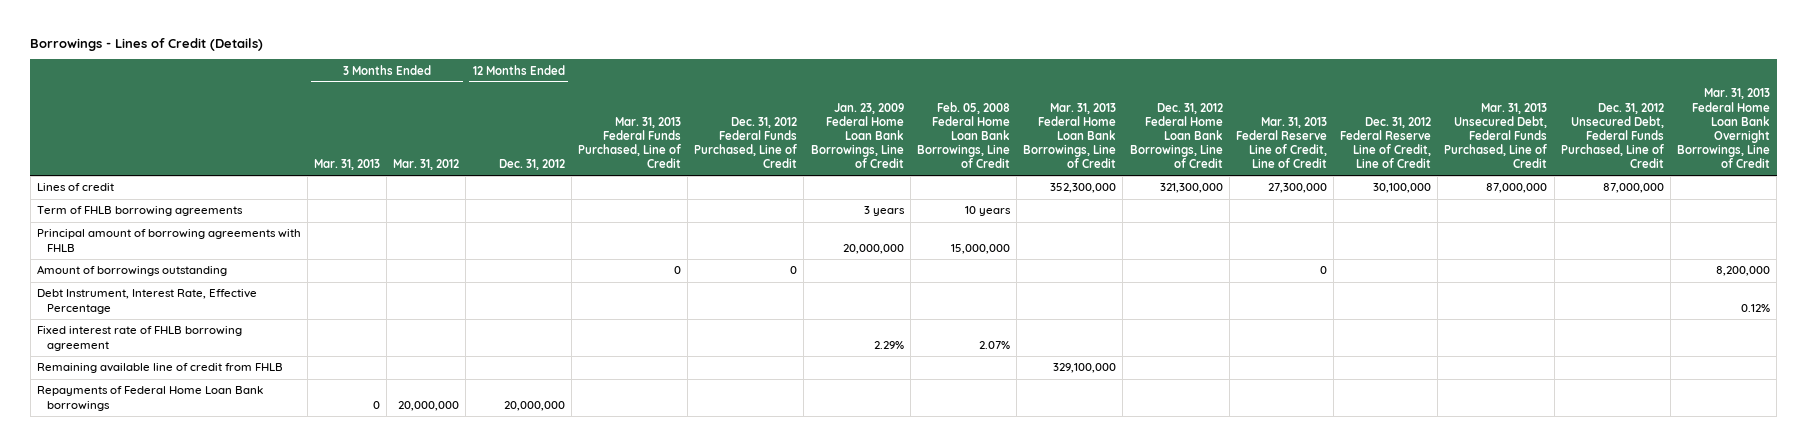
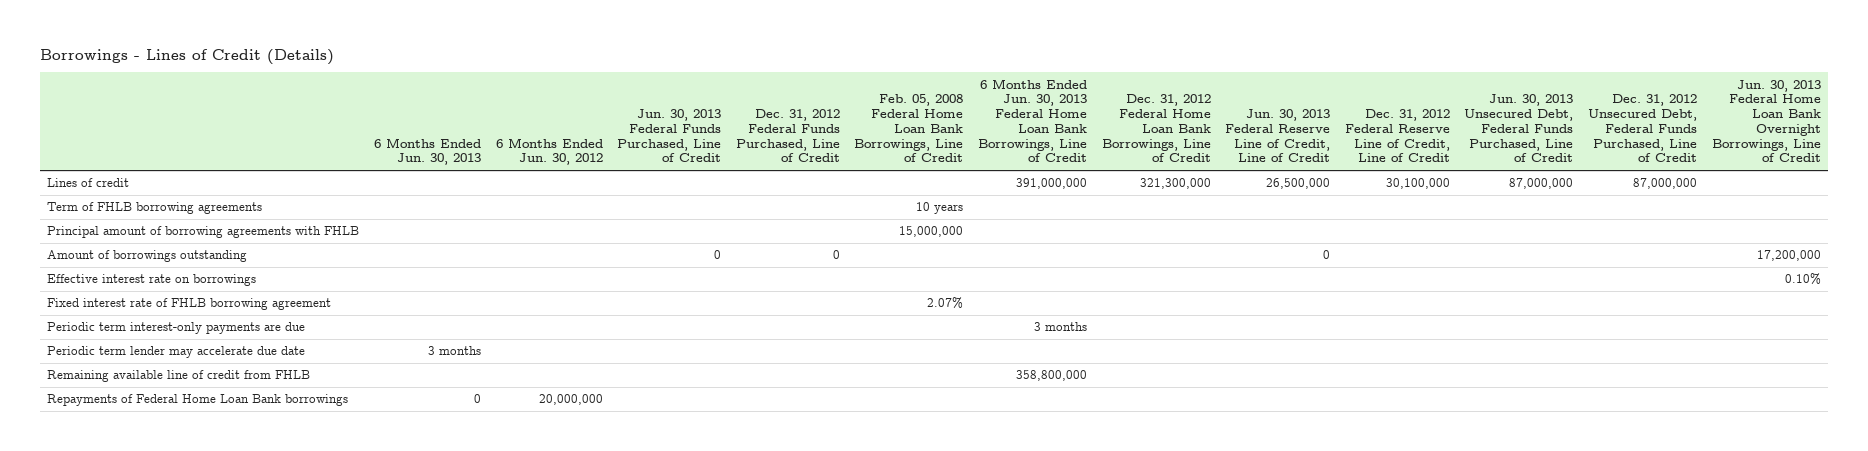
- | 3 Months Ended Mar. 31, 2013 | 3 Months Ended Mar. 31, 2012 | 12 Months Ended Dec. 31, 2012 | Mar. 31, 2013 Federal Funds Purchased, Line of Credit | Dec. 31, 2012 Federal Funds Purchased, Line of Credit | Jan. 23, 2009 Federal Home Loan Bank Borrowings, Line of Credit | Feb. 05, 2008 Federal Home Loan Bank Borrowings, Line of Credit | Mar. 31, 2013 Federal Home Loan Bank Borrowings, Line of Credit | Dec. 31, 2012 Federal Home Loan Bank Borrowings, Line of Credit | Mar. 31, 2013 Federal Reserve Line of Credit, Line of Credit | Dec. 31, 2012 Federal Reserve Line of Credit, Line of Credit | Mar. 31, 2013 Unsecured Debt, Federal Funds Purchased, Line of Credit | Dec. 31, 2012 Unsecured Debt, Federal Funds Purchased, Line of Credit | Mar. 31, 2013 Federal Home Loan Bank Overnight Borrowings, Line of Credit
+ | 6 Months Ended Jun. 30, 2013 | 6 Months Ended Jun. 30, 2012 | Jun. 30, 2013 Federal Funds Purchased, Line of Credit | Dec. 31, 2012 Federal Funds Purchased, Line of Credit | Feb. 05, 2008 Federal Home Loan Bank Borrowings, Line of Credit | 6 Months Ended Jun. 30, 2013 Federal Home Loan Bank Borrowings, Line of Credit | Dec. 31, 2012 Federal Home Loan Bank Borrowings, Line of Credit | Jun. 30, 2013 Federal Reserve Line of Credit, Line of Credit | Dec. 31, 2012 Federal Reserve Line of Credit, Line of Credit | Jun. 30, 2013 Unsecured Debt, Federal Funds Purchased, Line of Credit | Dec. 31, 2012 Unsecured Debt, Federal Funds Purchased, Line of Credit | Jun. 30, 2013 Federal Home Loan Bank Overnight Borrowings, Line of Credit
- Debt Instrument, Interest Rate, Effective Percentage | | | | | | | | | | | | | | 0.12%
+ Effective interest rate on borrowings | | | | | | | | | | | | 0.10%
+ Periodic term interest-only payments are due | | | | | | 3 months | | | | | |
+ Periodic term lender may accelerate due date | 3 months | | | | | | | | | | |

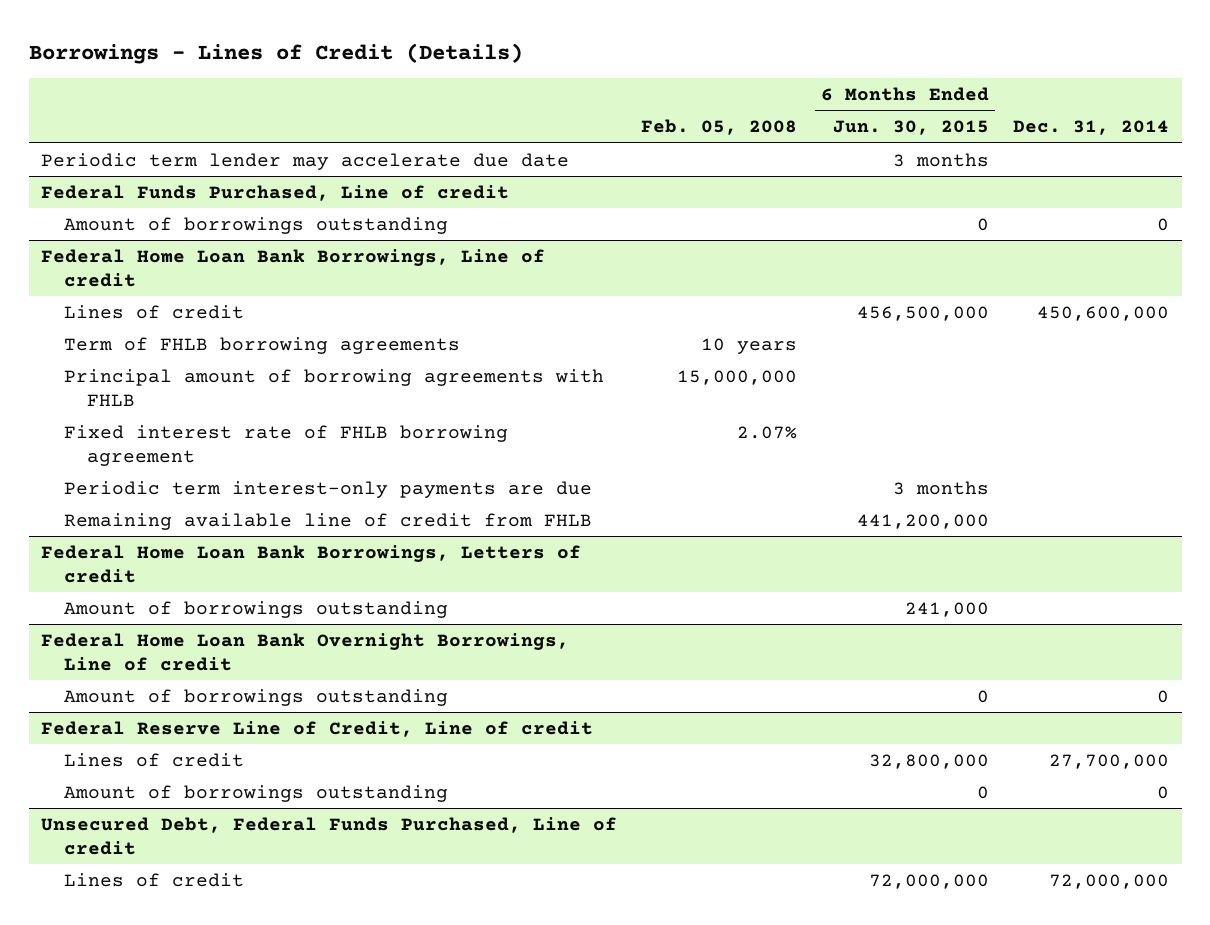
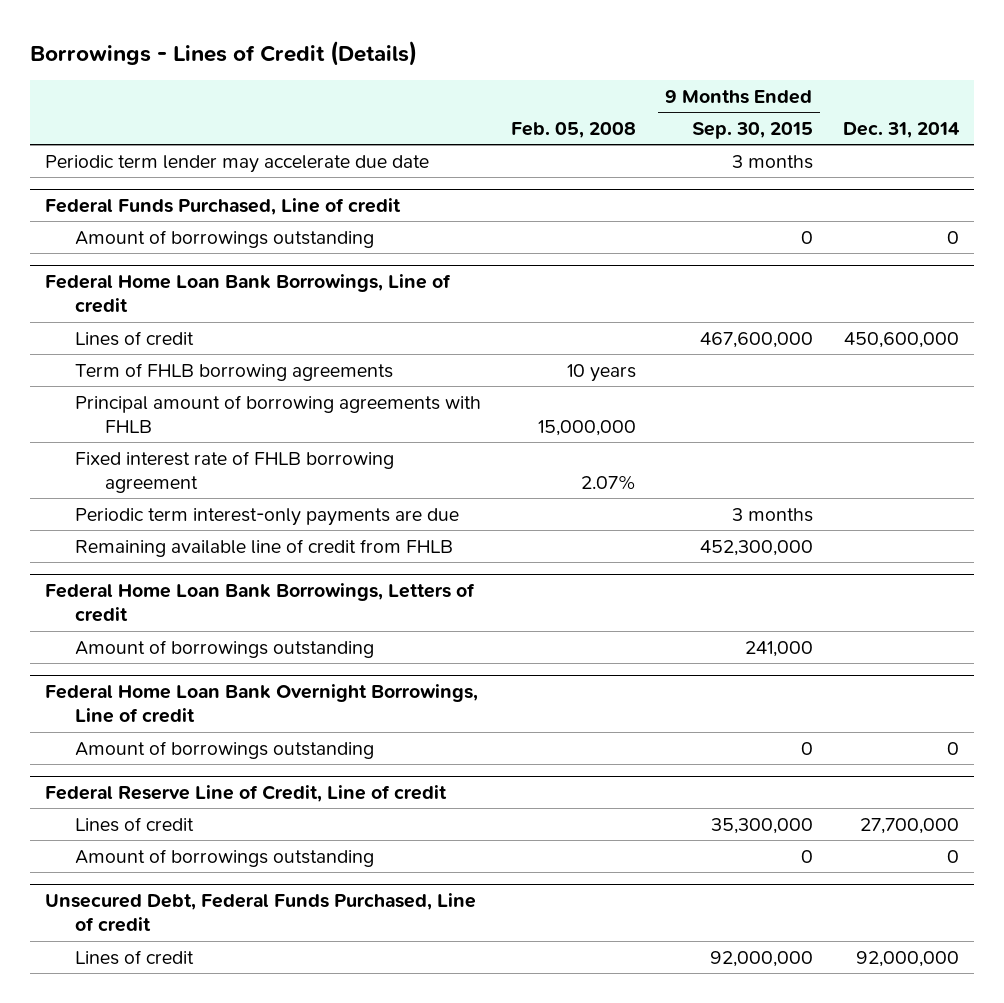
- | Feb. 05, 2008 | 6 Months Ended Jun. 30, 2015 | Dec. 31, 2014
+ | Feb. 05, 2008 | 9 Months Ended Sep. 30, 2015 | Dec. 31, 2014
@ Unsecured Debt, Federal Funds Purchased, Line of credit
- Lines of credit | | 72,000,000 | 72,000,000
+ Lines of credit | | 92,000,000 | 92,000,000

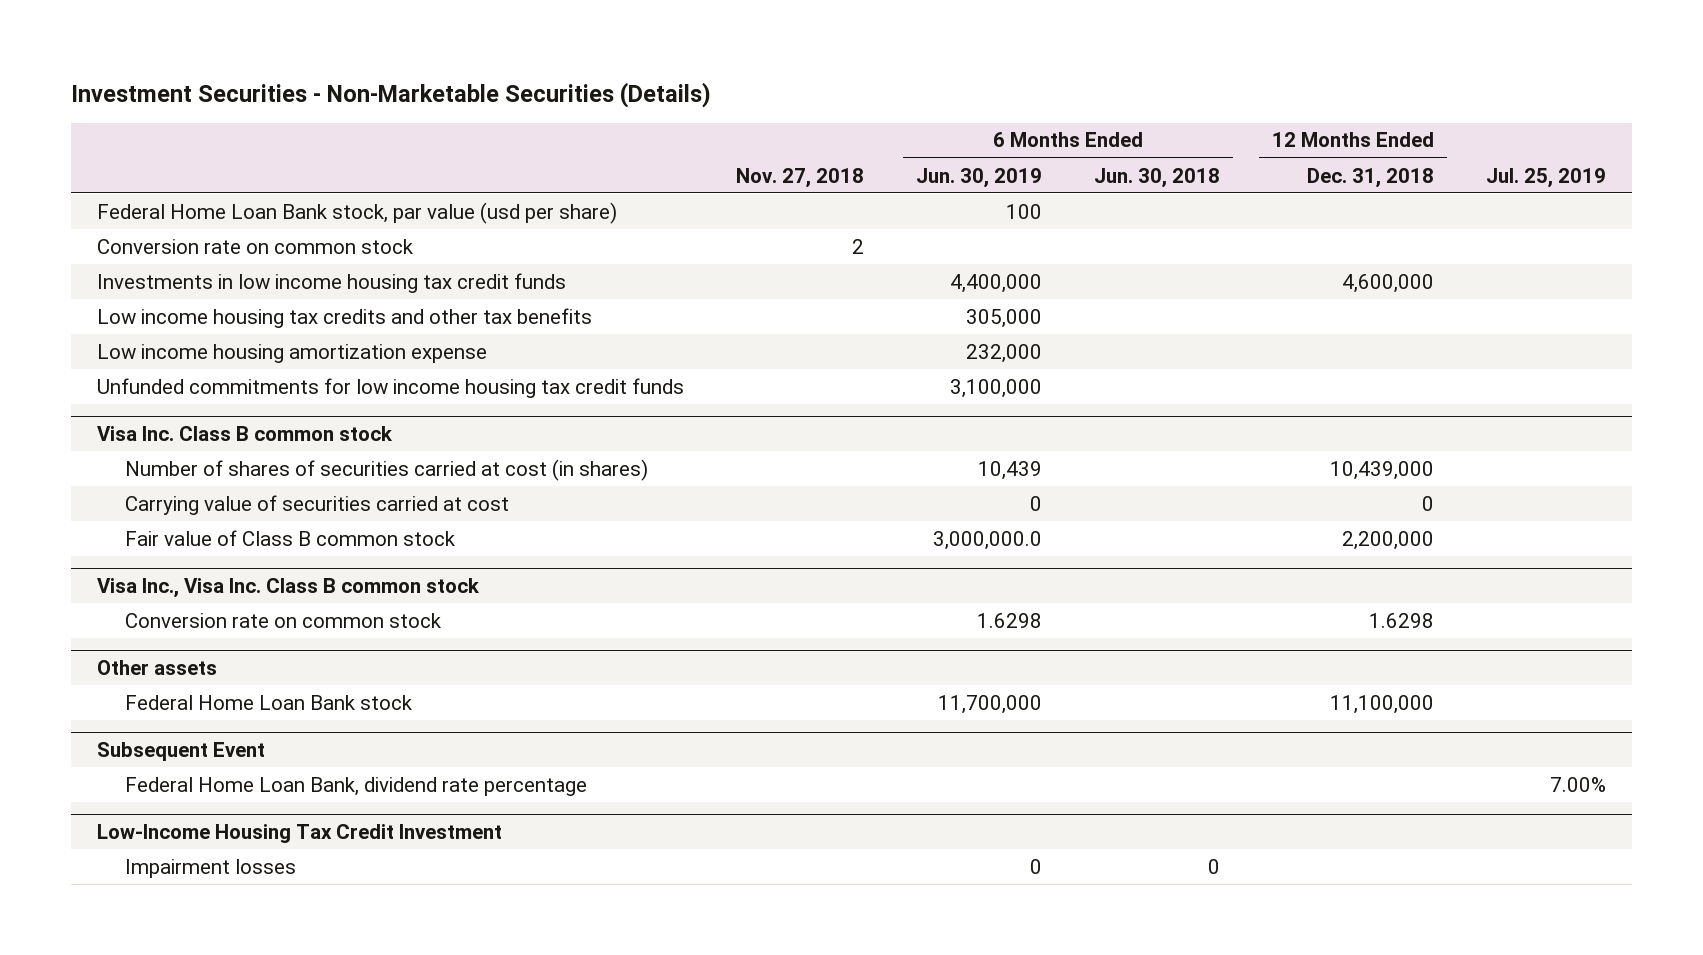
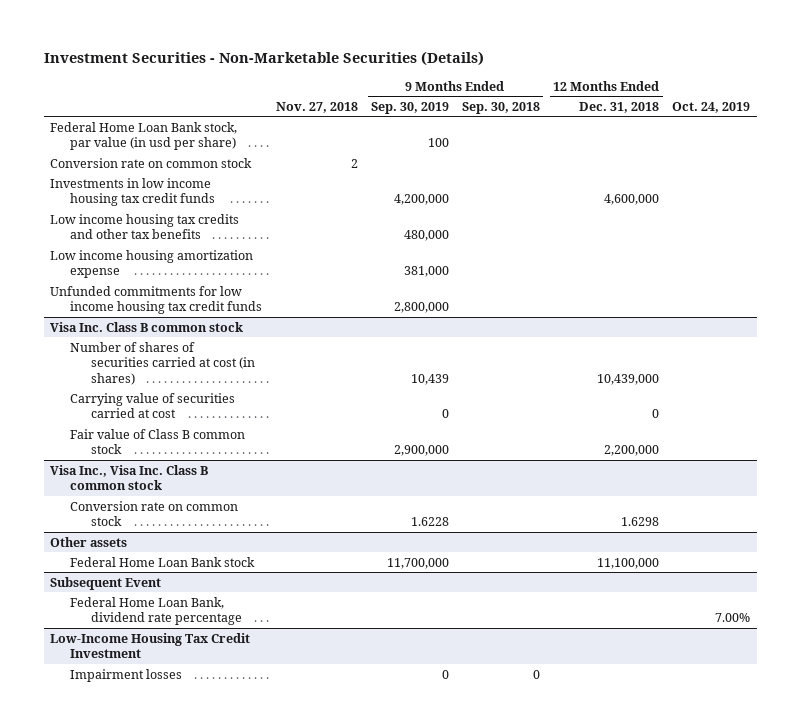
- | Nov. 27, 2018 | 6 Months Ended Jun. 30, 2019 | 6 Months Ended Jun. 30, 2018 | 12 Months Ended Dec. 31, 2018 | Jul. 25, 2019
+ | Nov. 27, 2018 | 9 Months Ended Sep. 30, 2019 | 9 Months Ended Sep. 30, 2018 | 12 Months Ended Dec. 31, 2018 | Oct. 24, 2019
- Federal Home Loan Bank stock, par value (usd per share) | | 100 | | |
+ Federal Home Loan Bank stock, par value (in usd per share) | | 100 | | |

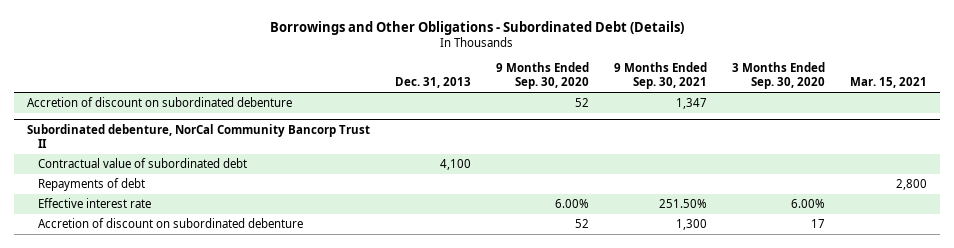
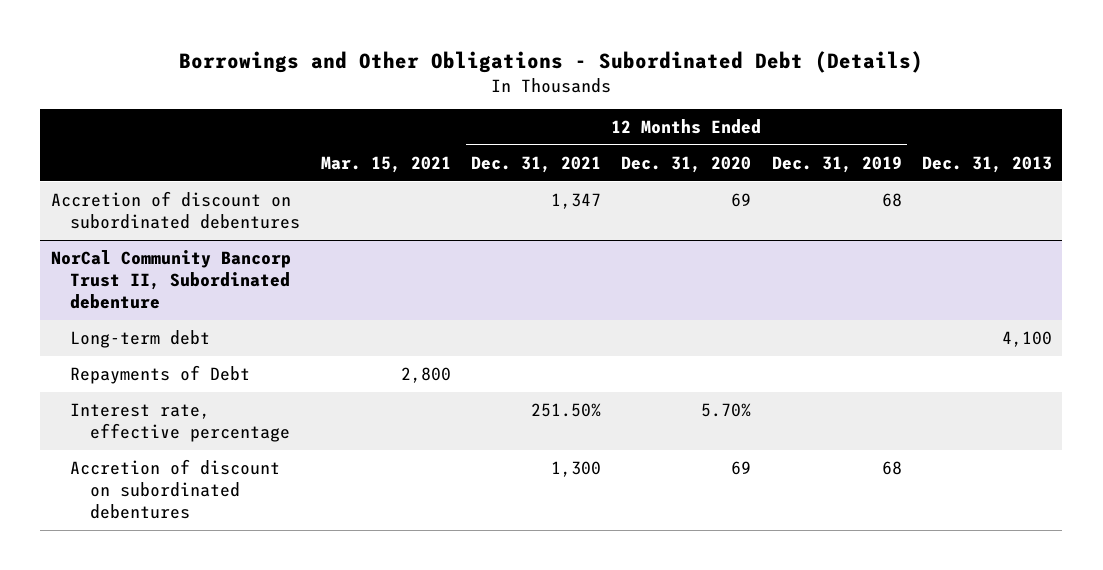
- | Dec. 31, 2013 | 9 Months Ended Sep. 30, 2020 | 9 Months Ended Sep. 30, 2021 | 3 Months Ended Sep. 30, 2020 | Mar. 15, 2021
+ | Mar. 15, 2021 | 12 Months Ended Dec. 31, 2021 | 12 Months Ended Dec. 31, 2020 | 12 Months Ended Dec. 31, 2019 | Dec. 31, 2013
- Accretion of discount on subordinated debenture | | 52 | 1,347 | |
- Subordinated debenture, NorCal Community Bancorp Trust II
- Contractual value of subordinated debt | 4,100 | | | |
- Repayments of debt | | | | | 2,800
- Effective interest rate | | 6.00% | 251.50% | 6.00% |
- Accretion of discount on subordinated debenture | | 52 | 1,300 | 17 |
+ Accretion of discount on subordinated debentures | | 1,347 | 69 | 68 |
+ NorCal Community Bancorp Trust II, Subordinated debenture
+ Long-term debt | | | | | 4,100
+ Repayments of Debt | 2,800 | | | |
+ Interest rate, effective percentage | | 251.50% | 5.70% | |
+ Accretion of discount on subordinated debentures | | 1,300 | 69 | 68 |

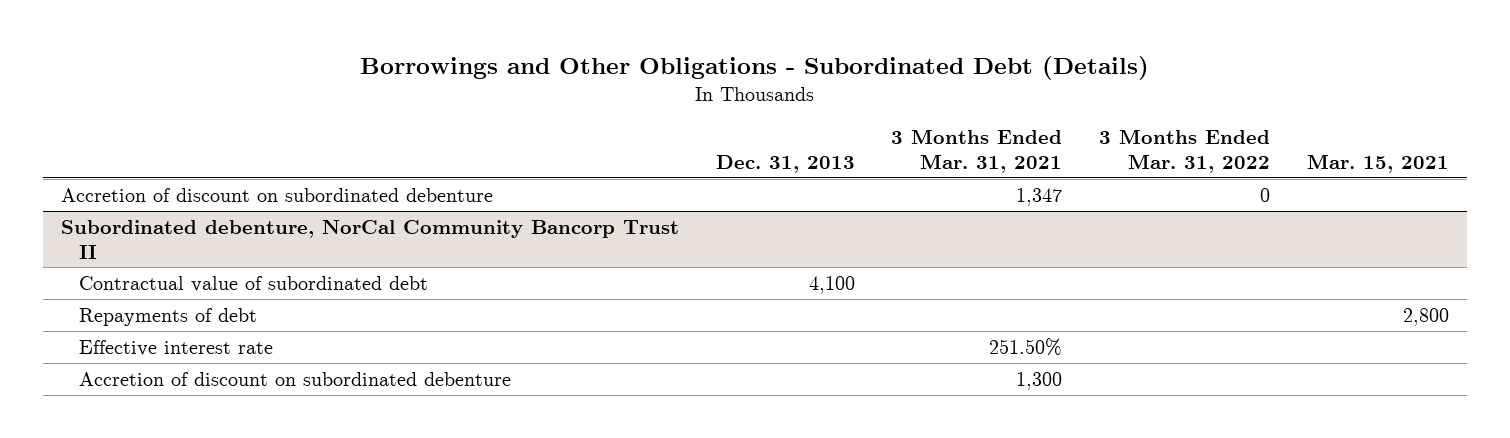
- | Mar. 15, 2021 | 12 Months Ended Dec. 31, 2021 | 12 Months Ended Dec. 31, 2020 | 12 Months Ended Dec. 31, 2019 | Dec. 31, 2013
+ | Dec. 31, 2013 | 3 Months Ended Mar. 31, 2021 | 3 Months Ended Mar. 31, 2022 | Mar. 15, 2021
- Accretion of discount on subordinated debentures | | 1,347 | 69 | 68 |
- NorCal Community Bancorp Trust II, Subordinated debenture
- Long-term debt | | | | | 4,100
- Repayments of Debt | 2,800 | | | |
- Interest rate, effective percentage | | 251.50% | 5.70% | |
- Accretion of discount on subordinated debentures | | 1,300 | 69 | 68 |
+ Accretion of discount on subordinated debenture | | 1,347 | 0 |
+ Subordinated debenture, NorCal Community Bancorp Trust II
+ Contractual value of subordinated debt | 4,100 | | |
+ Repayments of debt | | | | 2,800
+ Effective interest rate | | 251.50% | |
+ Accretion of discount on subordinated debenture | | 1,300 | |

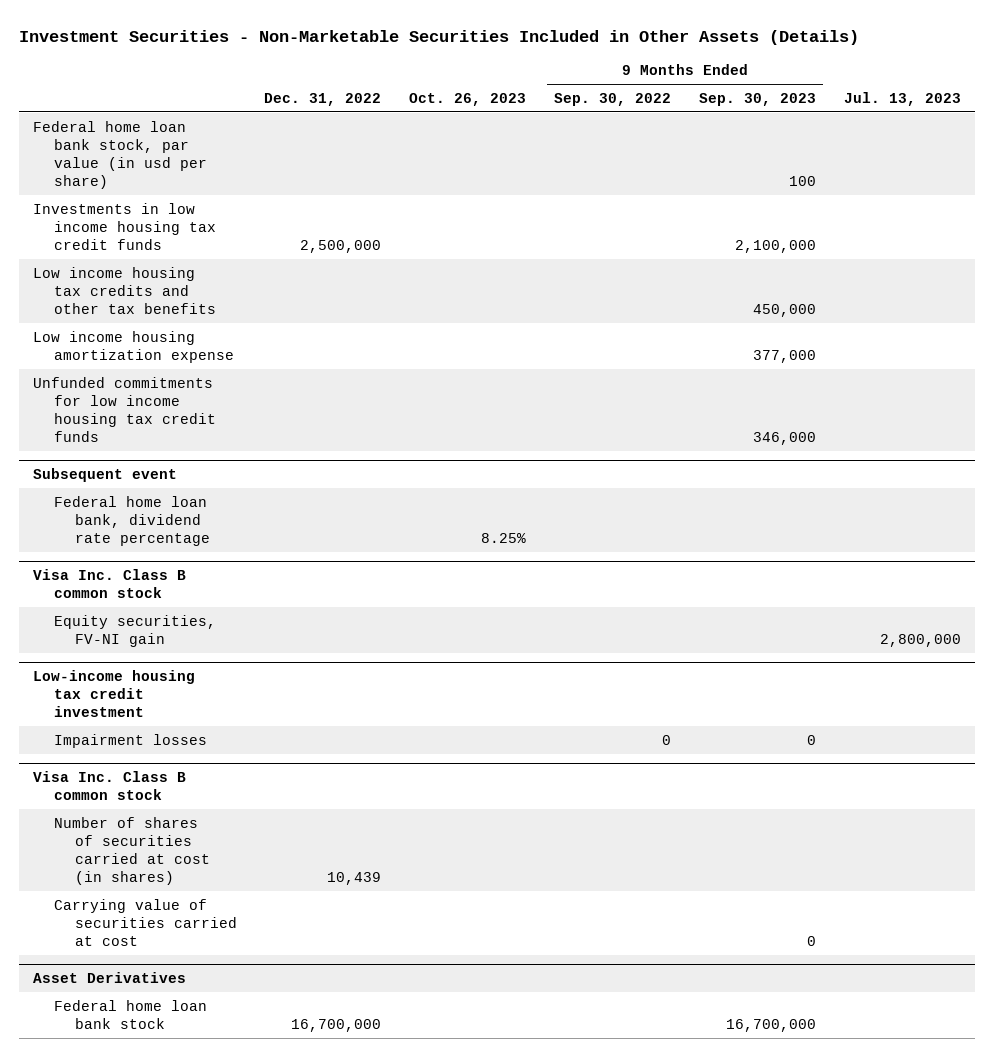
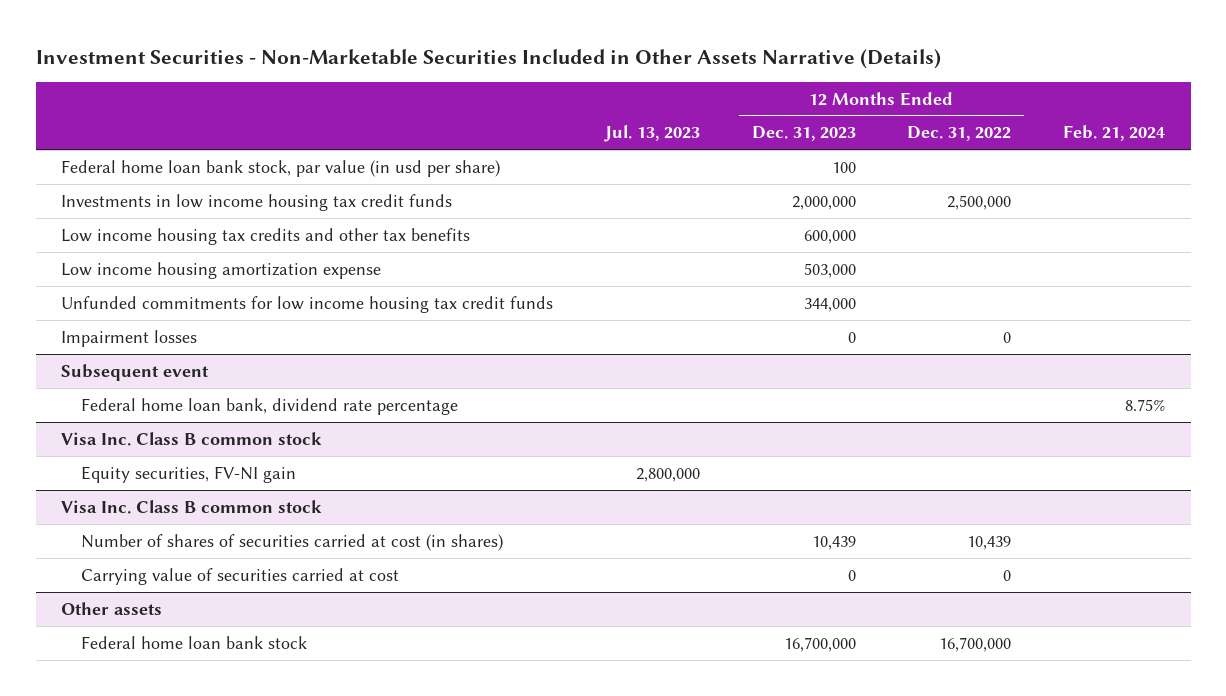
- Investment Securities - Non-Marketable Securities Included in Other Assets (Details)
+ Investment Securities - Non-Marketable Securities Included in Other Assets Narrative (Details)
- | Dec. 31, 2022 | Oct. 26, 2023 | 9 Months Ended Sep. 30, 2022 | 9 Months Ended Sep. 30, 2023 | Jul. 13, 2023
+ | Jul. 13, 2023 | 12 Months Ended Dec. 31, 2023 | 12 Months Ended Dec. 31, 2022 | Feb. 21, 2024
+ Impairment losses | | 0 | 0 |
- Low-income housing tax credit investment
- Impairment losses | | | 0 | 0 |
- Asset Derivatives
+ Other assets

